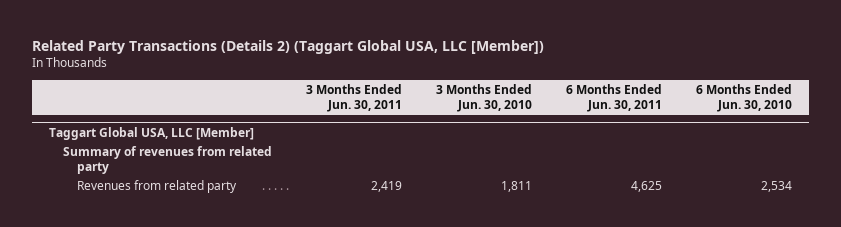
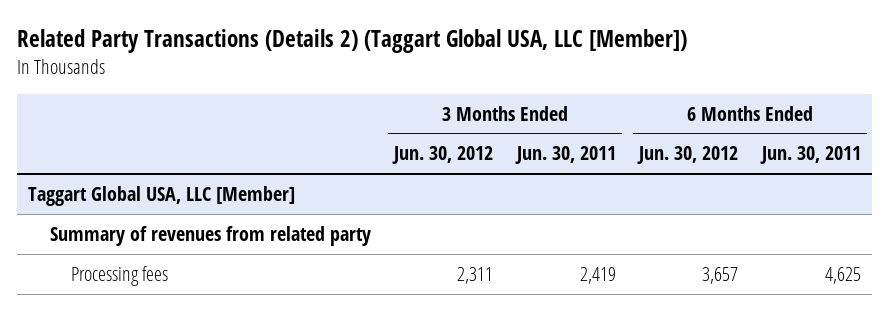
- | 3 Months Ended Jun. 30, 2011 | 3 Months Ended Jun. 30, 2010 | 6 Months Ended Jun. 30, 2011 | 6 Months Ended Jun. 30, 2010
+ | 3 Months Ended Jun. 30, 2012 | 3 Months Ended Jun. 30, 2011 | 6 Months Ended Jun. 30, 2012 | 6 Months Ended Jun. 30, 2011
@ Taggart Global USA, LLC [Member]
- Revenues from related party | 2,419 | 1,811 | 4,625 | 2,534
+ Processing fees | 2,311 | 2,419 | 3,657 | 4,625

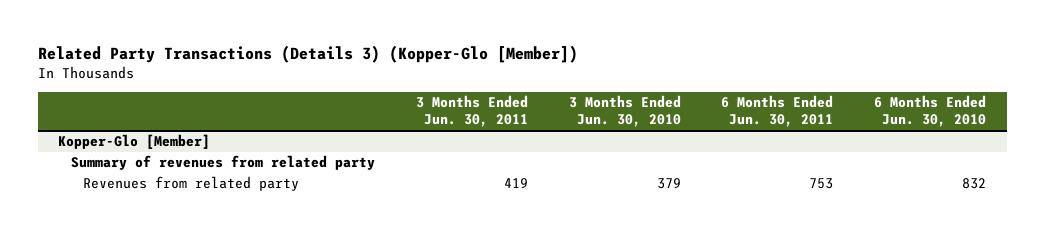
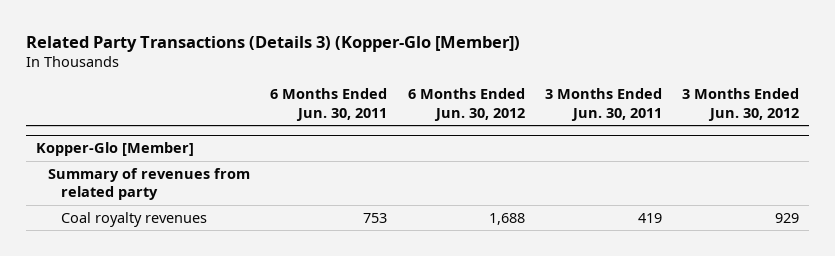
- | 3 Months Ended Jun. 30, 2011 | 3 Months Ended Jun. 30, 2010 | 6 Months Ended Jun. 30, 2011 | 6 Months Ended Jun. 30, 2010
+ | 6 Months Ended Jun. 30, 2011 | 6 Months Ended Jun. 30, 2012 | 3 Months Ended Jun. 30, 2011 | 3 Months Ended Jun. 30, 2012
@ Kopper-Glo [Member]
- Revenues from related party | 419 | 379 | 753 | 832
+ Coal royalty revenues | 753 | 1,688 | 419 | 929

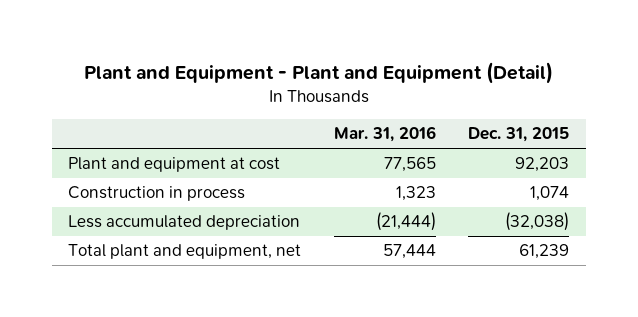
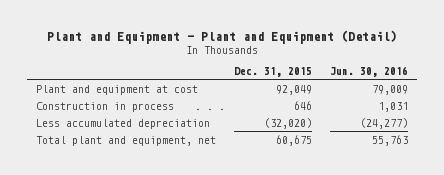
- | Mar. 31, 2016 | Dec. 31, 2015
+ | Dec. 31, 2015 | Jun. 30, 2016
- Plant and equipment at cost | 77,565 | 92,203
- Construction in process | 1,323 | 1,074
- Less accumulated depreciation | (21,444) | (32,038)
- Total plant and equipment, net | 57,444 | 61,239
+ Plant and equipment at cost | 92,049 | 79,009
+ Construction in process | 646 | 1,031
+ Less accumulated depreciation | (32,020) | (24,277)
+ Total plant and equipment, net | 60,675 | 55,763

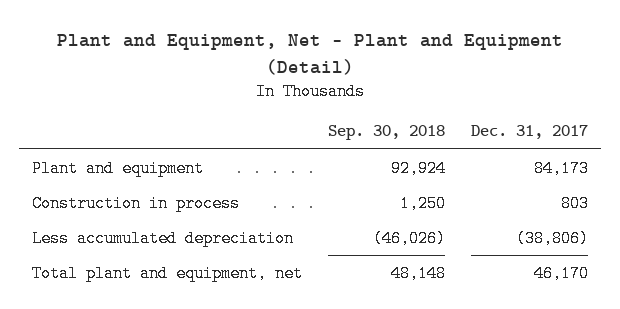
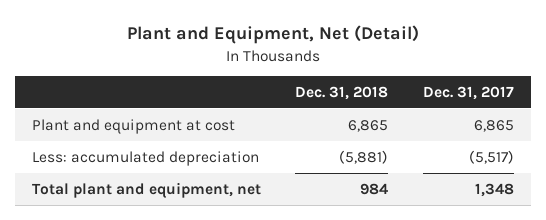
- Plant and Equipment, Net - Plant and Equipment (Detail)
+ Plant and Equipment, Net (Detail)
- | Sep. 30, 2018 | Dec. 31, 2017
+ | Dec. 31, 2018 | Dec. 31, 2017
- Plant and equipment | 92,924 | 84,173
- Construction in process | 1,250 | 803
- Less accumulated depreciation | (46,026) | (38,806)
- Total plant and equipment, net | 48,148 | 46,170
+ Plant and equipment at cost | 6,865 | 6,865
+ Less: accumulated depreciation | (5,881) | (5,517)
+ Total plant and equipment, net | 984 | 1,348

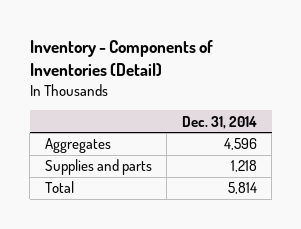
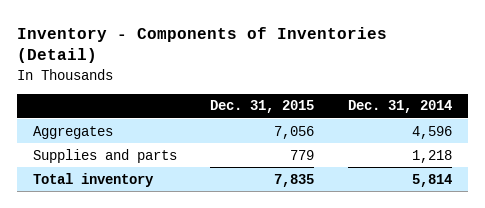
- | Dec. 31, 2014
+ | Dec. 31, 2015 | Dec. 31, 2014
- Total | 5,814
+ Total inventory | 7,835 | 5,814

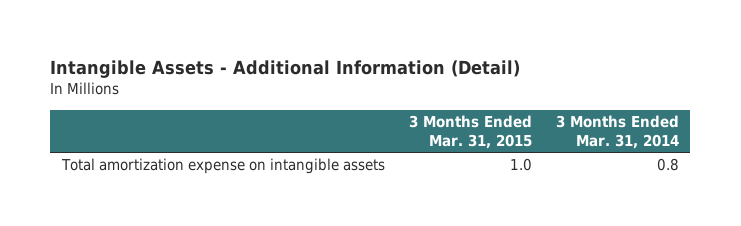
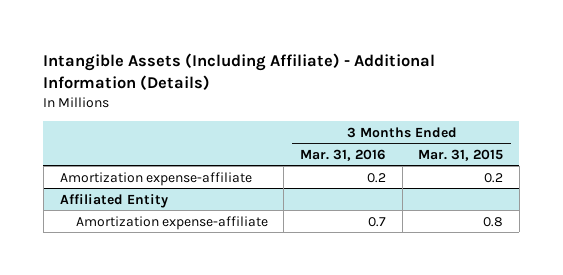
- Intangible Assets - Additional Information (Detail)
+ Intangible Assets (Including Affiliate) - Additional Information (Details)
- | 3 Months Ended Mar. 31, 2015 | 3 Months Ended Mar. 31, 2014
+ | 3 Months Ended Mar. 31, 2016 | 3 Months Ended Mar. 31, 2015
- Total amortization expense on intangible assets | 1.0 | 0.8
+ Amortization expense-affiliate | 0.2 | 0.2
+ Affiliated Entity
+ Amortization expense-affiliate | 0.7 | 0.8

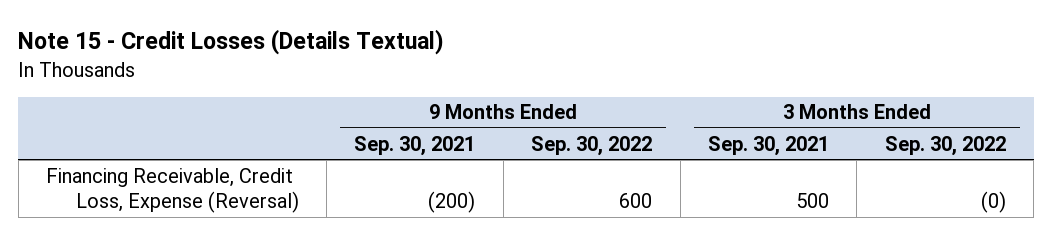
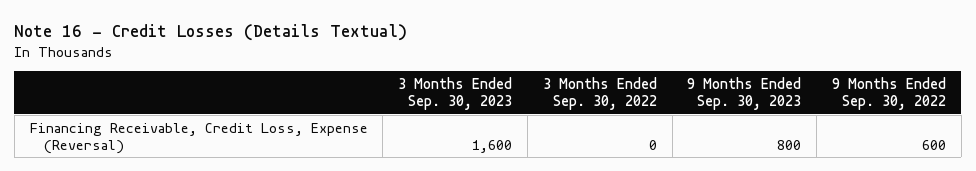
- Note 15 - Credit Losses (Details Textual)
+ Note 16 - Credit Losses (Details Textual)
- | 9 Months Ended Sep. 30, 2021 | 9 Months Ended Sep. 30, 2022 | 3 Months Ended Sep. 30, 2021 | 3 Months Ended Sep. 30, 2022
+ | 3 Months Ended Sep. 30, 2023 | 3 Months Ended Sep. 30, 2022 | 9 Months Ended Sep. 30, 2023 | 9 Months Ended Sep. 30, 2022
- Financing Receivable, Credit Loss, Expense (Reversal) | (200) | 600 | 500 | (0)
+ Financing Receivable, Credit Loss, Expense (Reversal) | 1,600 | 0 | 800 | 600

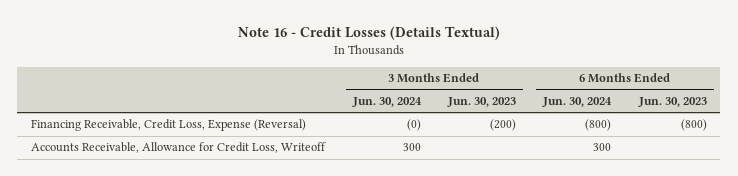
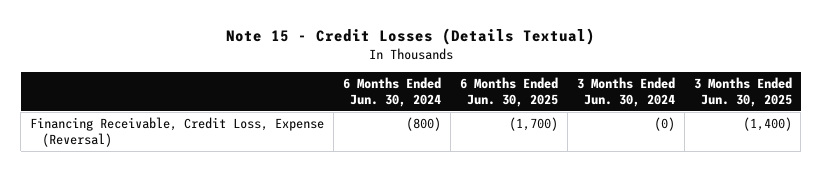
- Note 16 - Credit Losses (Details Textual)
+ Note 15 - Credit Losses (Details Textual)
- | 3 Months Ended Jun. 30, 2024 | 3 Months Ended Jun. 30, 2023 | 6 Months Ended Jun. 30, 2024 | 6 Months Ended Jun. 30, 2023
+ | 6 Months Ended Jun. 30, 2024 | 6 Months Ended Jun. 30, 2025 | 3 Months Ended Jun. 30, 2024 | 3 Months Ended Jun. 30, 2025
- Accounts Receivable, Allowance for Credit Loss, Writeoff | 300 | | 300 |

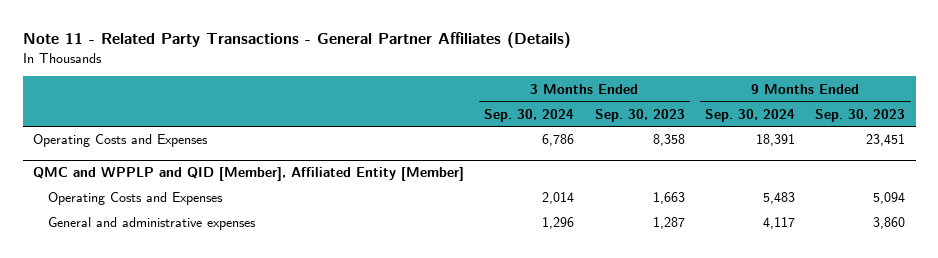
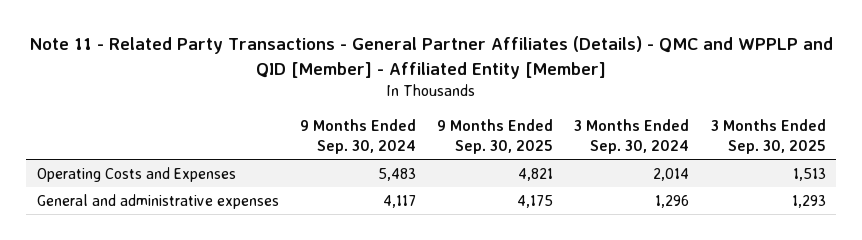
- Note 11 - Related Party Transactions - General Partner Affiliates (Details)
+ Note 11 - Related Party Transactions - General Partner Affiliates (Details) - QMC and WPPLP and QID [Member] - Affiliated Entity [Member]
- | 3 Months Ended Sep. 30, 2024 | 3 Months Ended Sep. 30, 2023 | 9 Months Ended Sep. 30, 2024 | 9 Months Ended Sep. 30, 2023
+ | 9 Months Ended Sep. 30, 2024 | 9 Months Ended Sep. 30, 2025 | 3 Months Ended Sep. 30, 2024 | 3 Months Ended Sep. 30, 2025
- Operating Costs and Expenses | 6,786 | 8,358 | 18,391 | 23,451
- QMC and WPPLP and QID [Member], Affiliated Entity [Member]

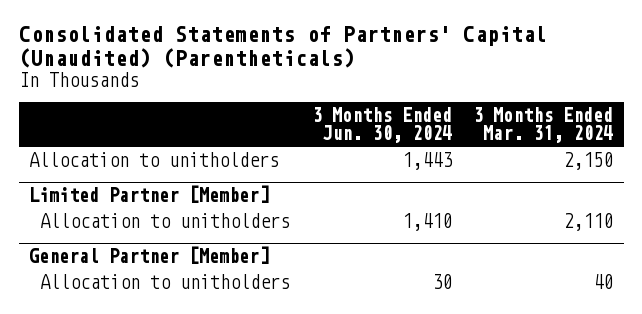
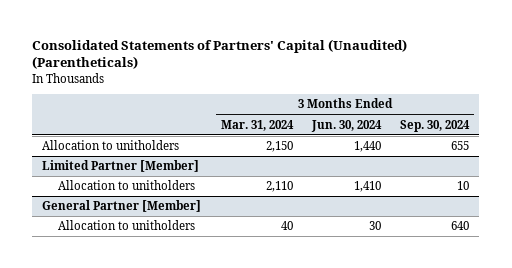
- | 3 Months Ended Jun. 30, 2024 | 3 Months Ended Mar. 31, 2024
+ | 3 Months Ended Mar. 31, 2024 | 3 Months Ended Jun. 30, 2024 | 3 Months Ended Sep. 30, 2024
- Allocation to unitholders | 1,443 | 2,150
+ Allocation to unitholders | 2,150 | 1,440 | 655

